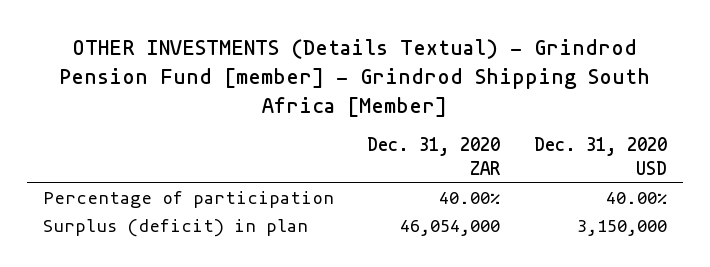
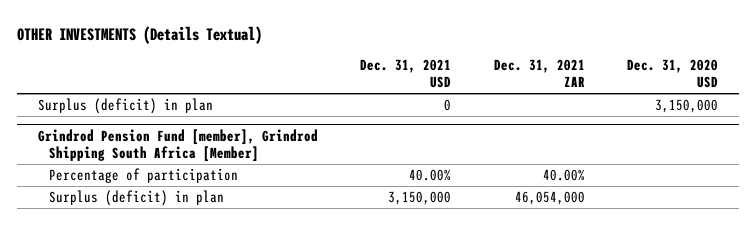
- OTHER INVESTMENTS (Details Textual) - Grindrod Pension Fund [member] - Grindrod Shipping South Africa [Member]
+ OTHER INVESTMENTS (Details Textual)
- | Dec. 31, 2020 ZAR | Dec. 31, 2020 USD
+ | Dec. 31, 2021 USD | Dec. 31, 2021 ZAR | Dec. 31, 2020 USD
- Percentage of participation | 40.00% | 40.00%
+ Grindrod Pension Fund [member], Grindrod Shipping South Africa [Member]
+ Percentage of participation | 40.00% | 40.00% |
+ Surplus (deficit) in plan | 3,150,000 | 46,054,000 |

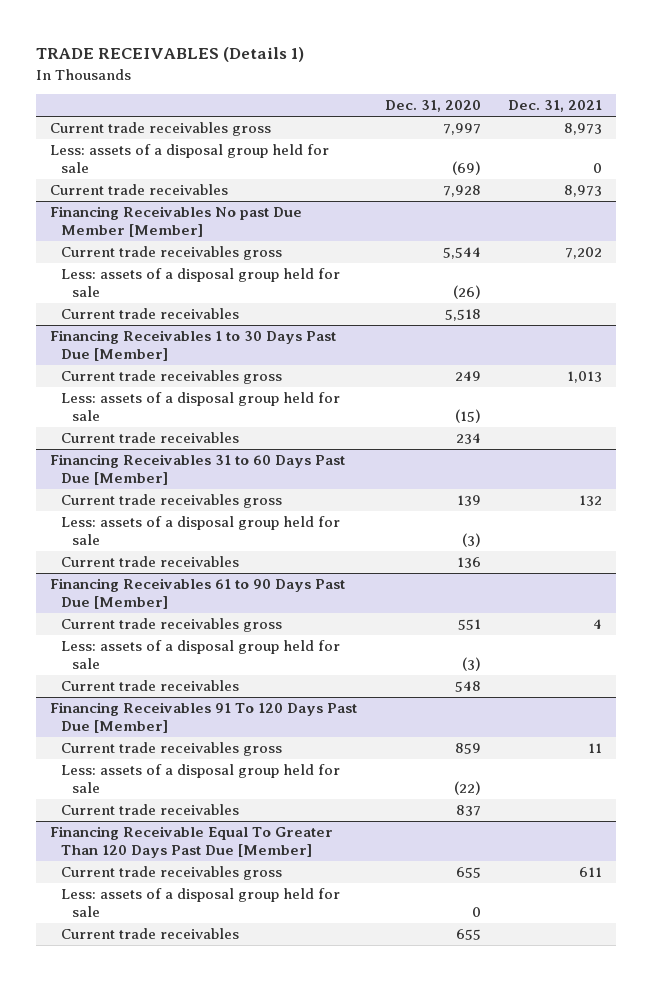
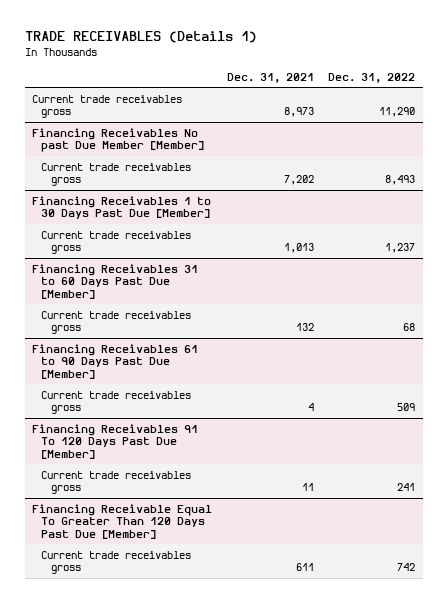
- | Dec. 31, 2020 | Dec. 31, 2021
+ | Dec. 31, 2021 | Dec. 31, 2022
- Less: assets of a disposal group held for sale | (69) | 0
- Current trade receivables | 7,928 | 8,973
@ Financing Receivables No past Due Member [Member]
- Less: assets of a disposal group held for sale | (26) |
- Current trade receivables | 5,518 |
@ Financing Receivables 1 to 30 Days Past Due [Member]
- Less: assets of a disposal group held for sale | (15) |
- Current trade receivables | 234 |
@ Financing Receivables 31 to 60 Days Past Due [Member]
- Less: assets of a disposal group held for sale | (3) |
- Current trade receivables | 136 |
@ Financing Receivables 61 to 90 Days Past Due [Member]
- Less: assets of a disposal group held for sale | (3) |
- Current trade receivables | 548 |
@ Financing Receivables 91 To 120 Days Past Due [Member]
- Less: assets of a disposal group held for sale | (22) |
- Current trade receivables | 837 |
@ Financing Receivable Equal To Greater Than 120 Days Past Due [Member]
- Less: assets of a disposal group held for sale | 0 |
- Current trade receivables | 655 |

